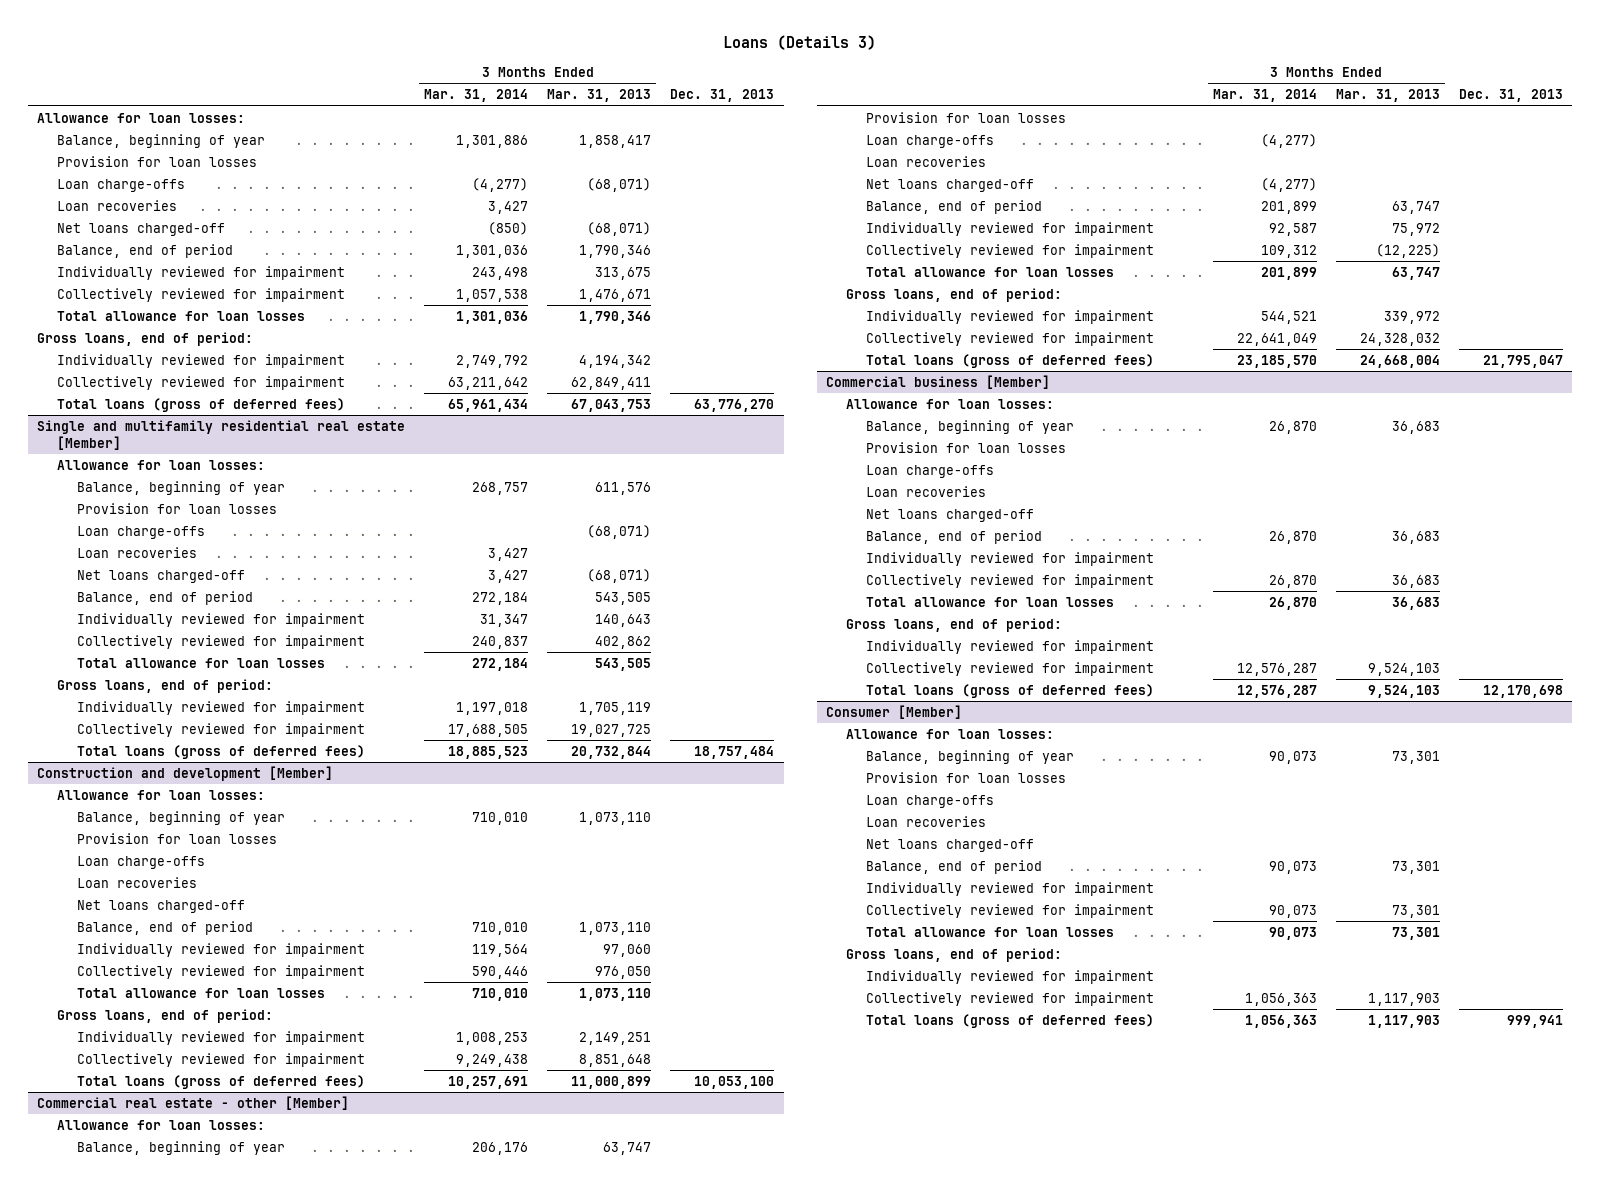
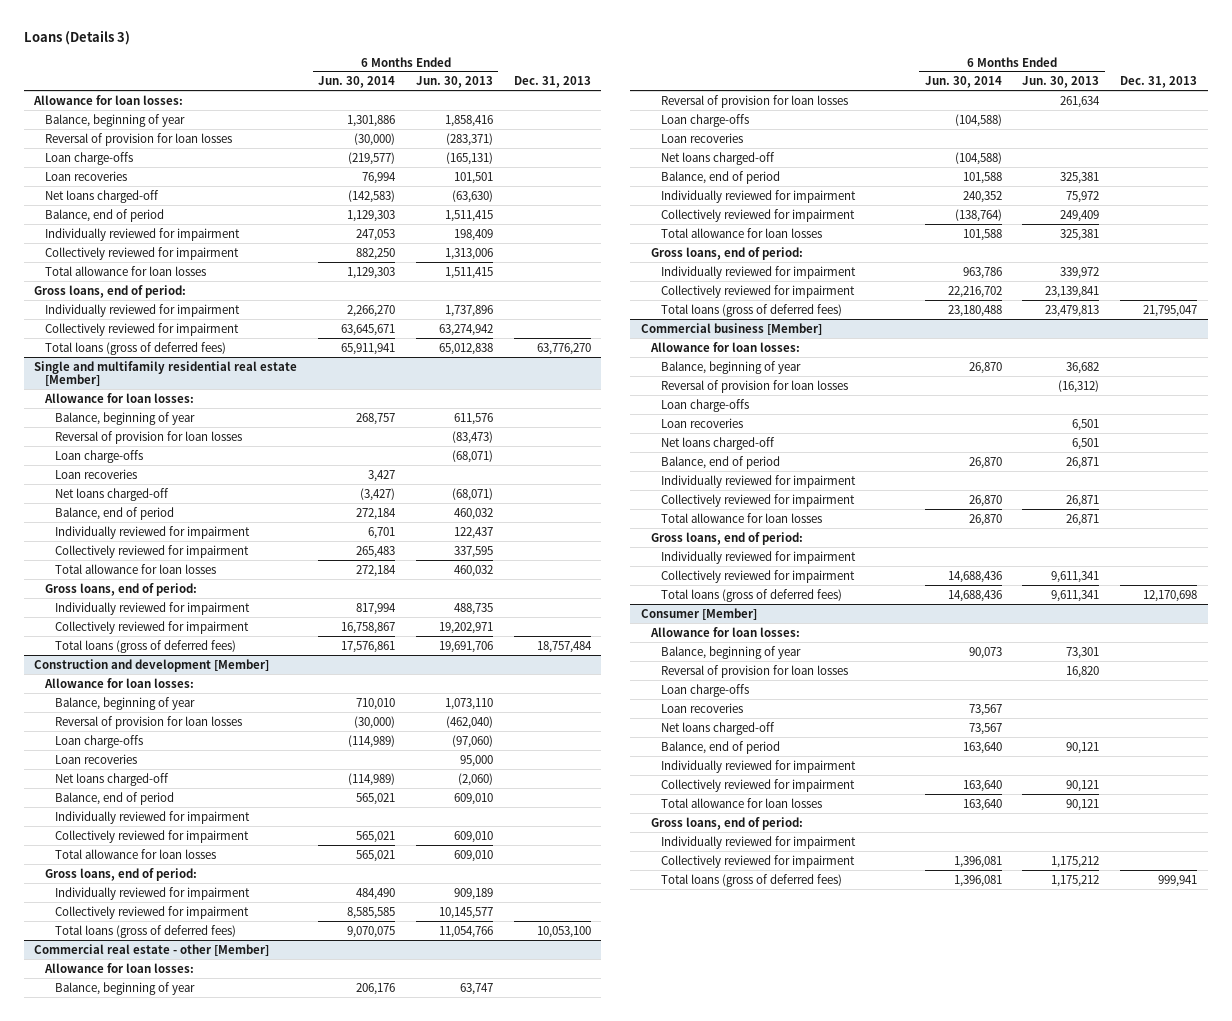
- | 3 Months Ended Mar. 31, 2014 | 3 Months Ended Mar. 31, 2013 | Dec. 31, 2013
+ | 6 Months Ended Jun. 30, 2014 | 6 Months Ended Jun. 30, 2013 | Dec. 31, 2013
- Provision for loan losses
+ Reversal of provision for loan losses | (30,000) | (283,371) |
@ Single and multifamily residential real estate [Member]
- Provision for loan losses
+ Reversal of provision for loan losses | | (83,473) |
@ Construction and development [Member]
- Provision for loan losses
+ Reversal of provision for loan losses | (30,000) | (462,040) |
@ Commercial real estate - other [Member]
- Provision for loan losses
+ Reversal of provision for loan losses | | 261,634 |
@ Commercial business [Member]
- Provision for loan losses
+ Reversal of provision for loan losses | | (16,312) |
@ Consumer [Member]
- Provision for loan losses
+ Reversal of provision for loan losses | | 16,820 |

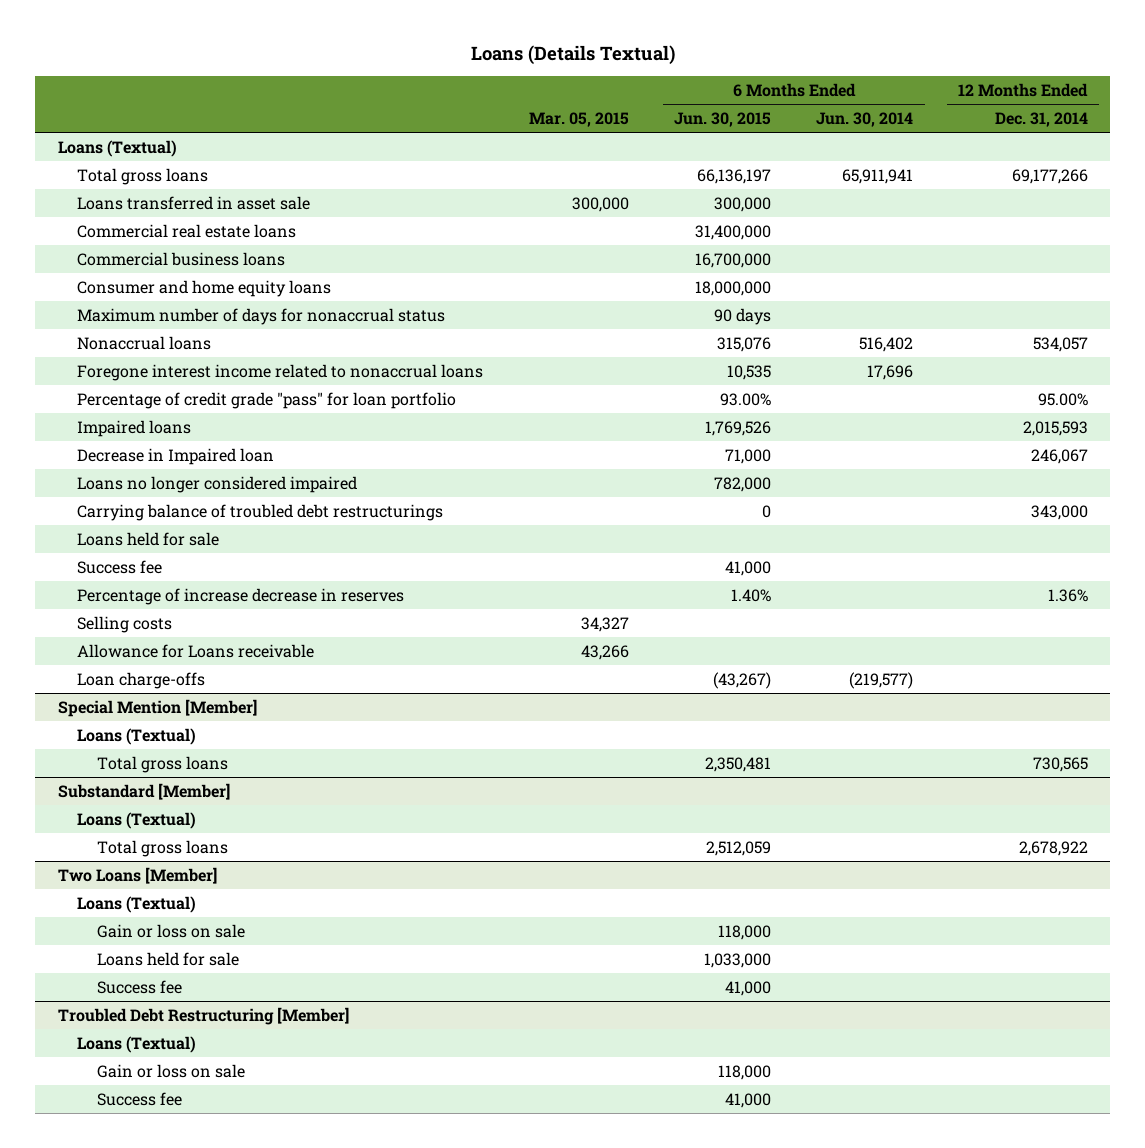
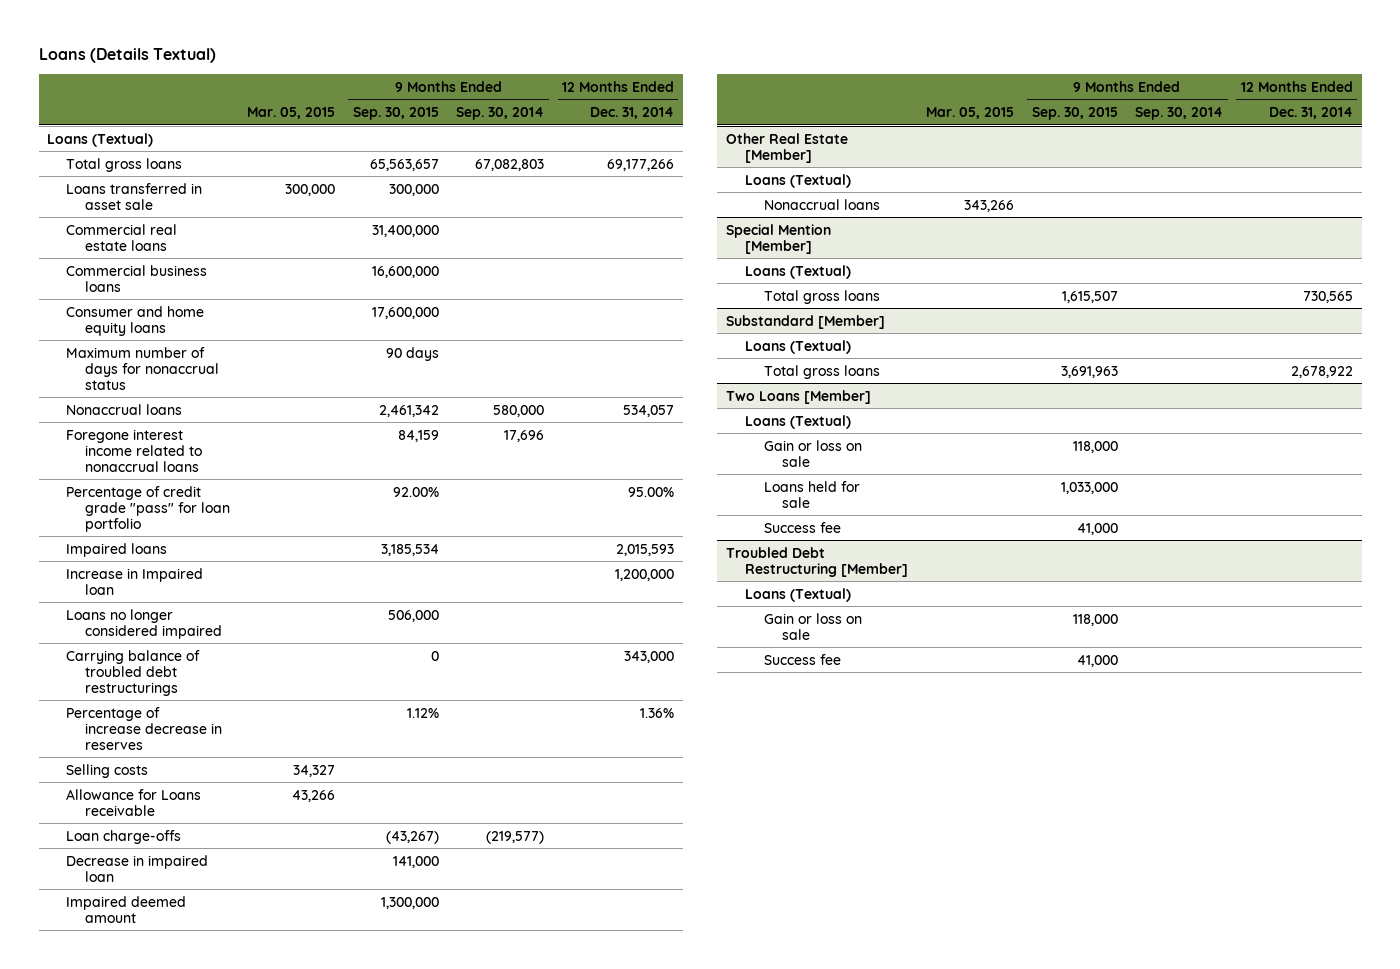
- | Mar. 05, 2015 | 6 Months Ended Jun. 30, 2015 | 6 Months Ended Jun. 30, 2014 | 12 Months Ended Dec. 31, 2014
+ | Mar. 05, 2015 | 9 Months Ended Sep. 30, 2015 | 9 Months Ended Sep. 30, 2014 | 12 Months Ended Dec. 31, 2014
- Decrease in Impaired loan | | 71,000 | | 246,067
+ Increase in Impaired loan | | | | 1,200,000
- Loans held for sale
- Success fee | | 41,000 | |
+ Decrease in impaired loan | | 141,000 | |
+ Impaired deemed amount | | 1,300,000 | |
+ Other Real Estate [Member]
+ Loans (Textual)
+ Nonaccrual loans | 343,266 | | |

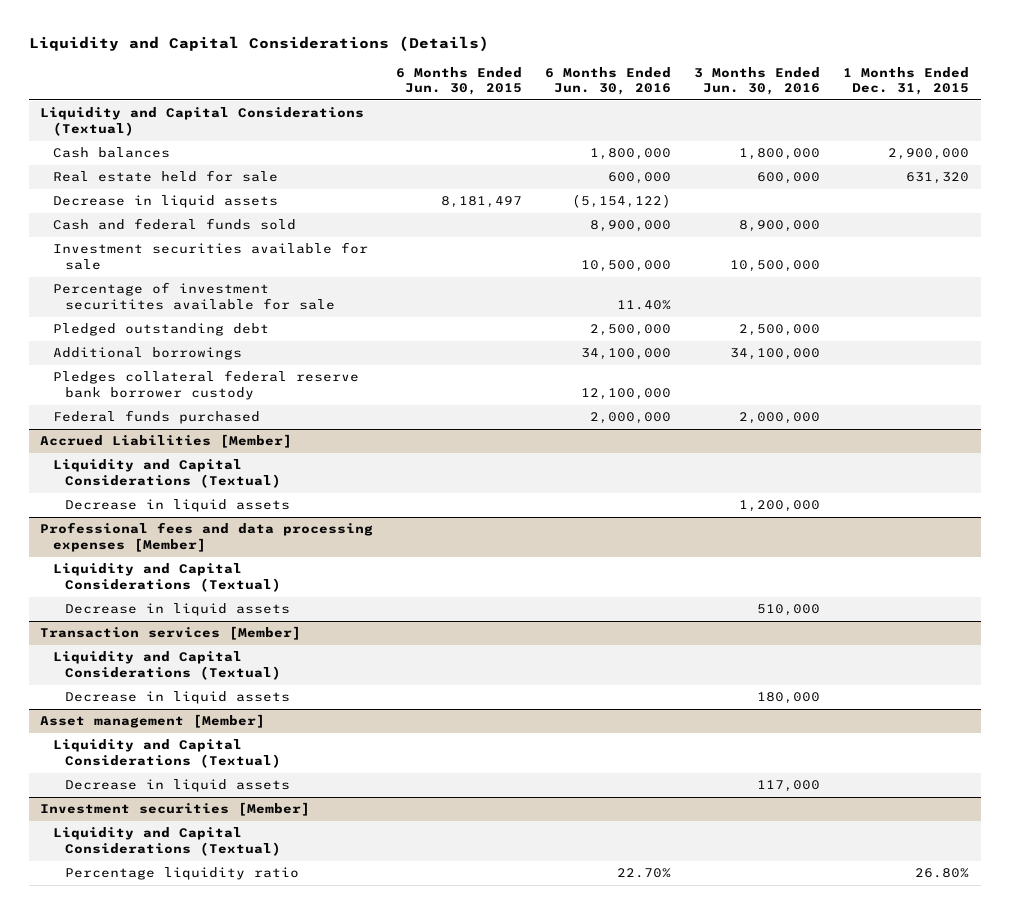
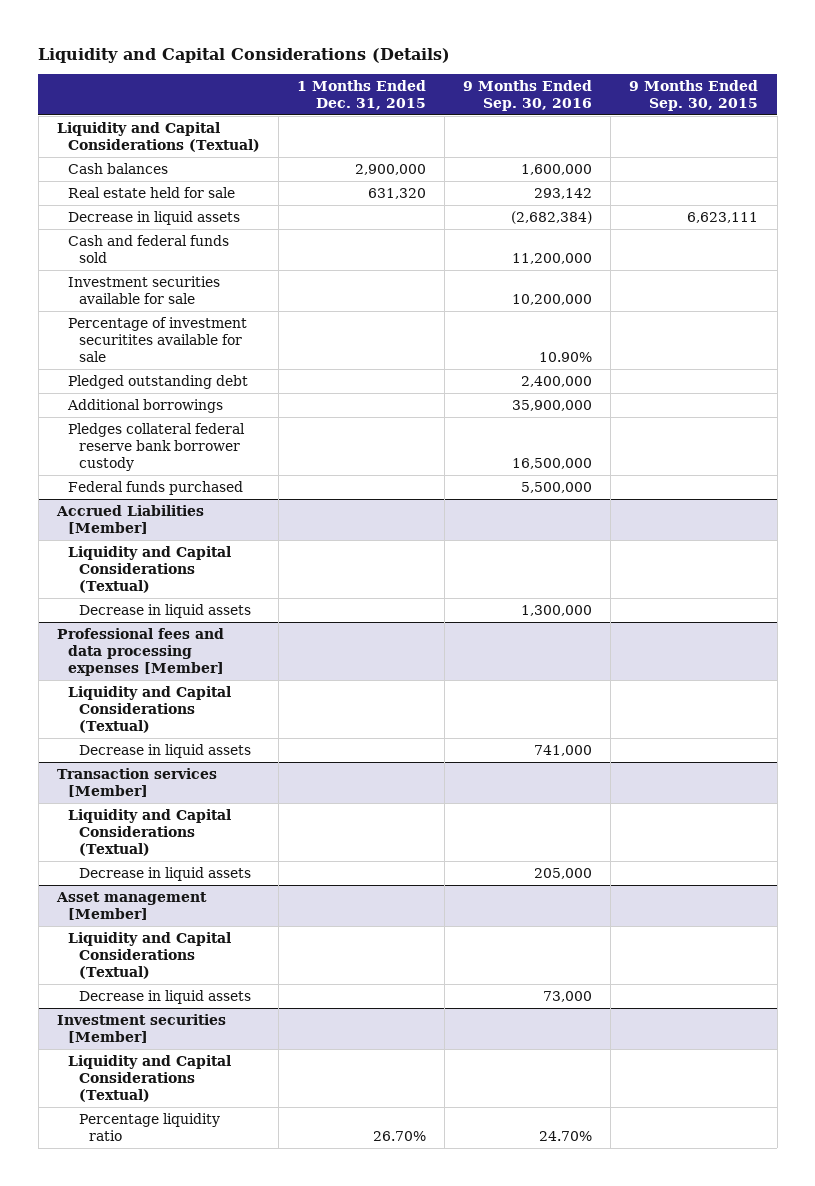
- | 6 Months Ended Jun. 30, 2015 | 6 Months Ended Jun. 30, 2016 | 3 Months Ended Jun. 30, 2016 | 1 Months Ended Dec. 31, 2015
+ | 1 Months Ended Dec. 31, 2015 | 9 Months Ended Sep. 30, 2016 | 9 Months Ended Sep. 30, 2015
@ Investment securities [Member]
- Percentage liquidity ratio | | 22.70% | | 26.80%
+ Percentage liquidity ratio | 26.70% | 24.70% |

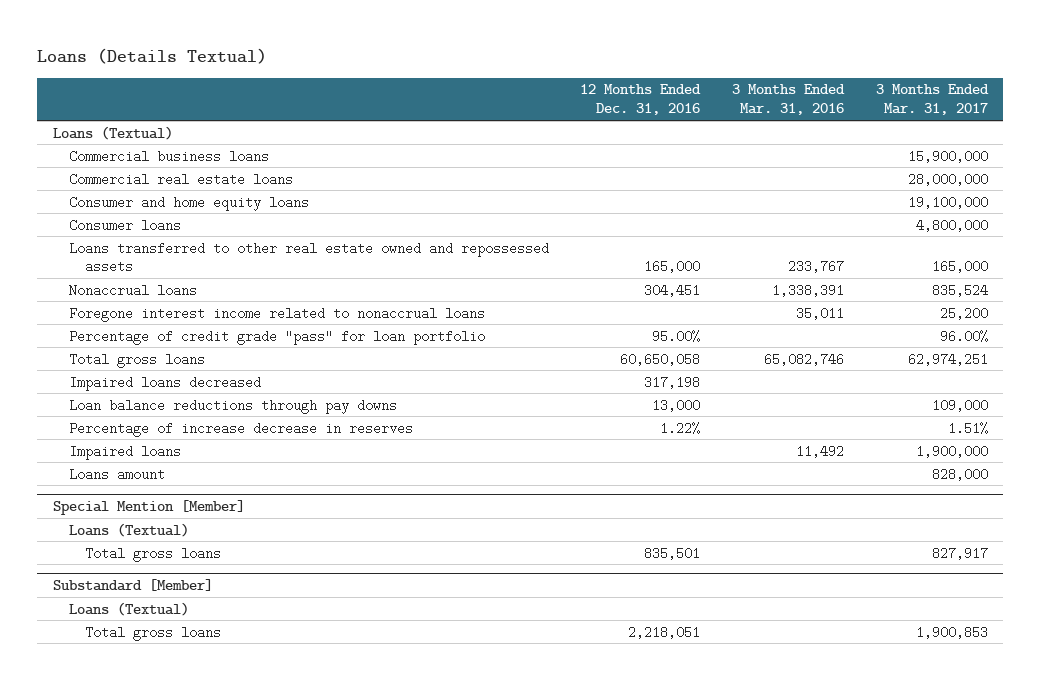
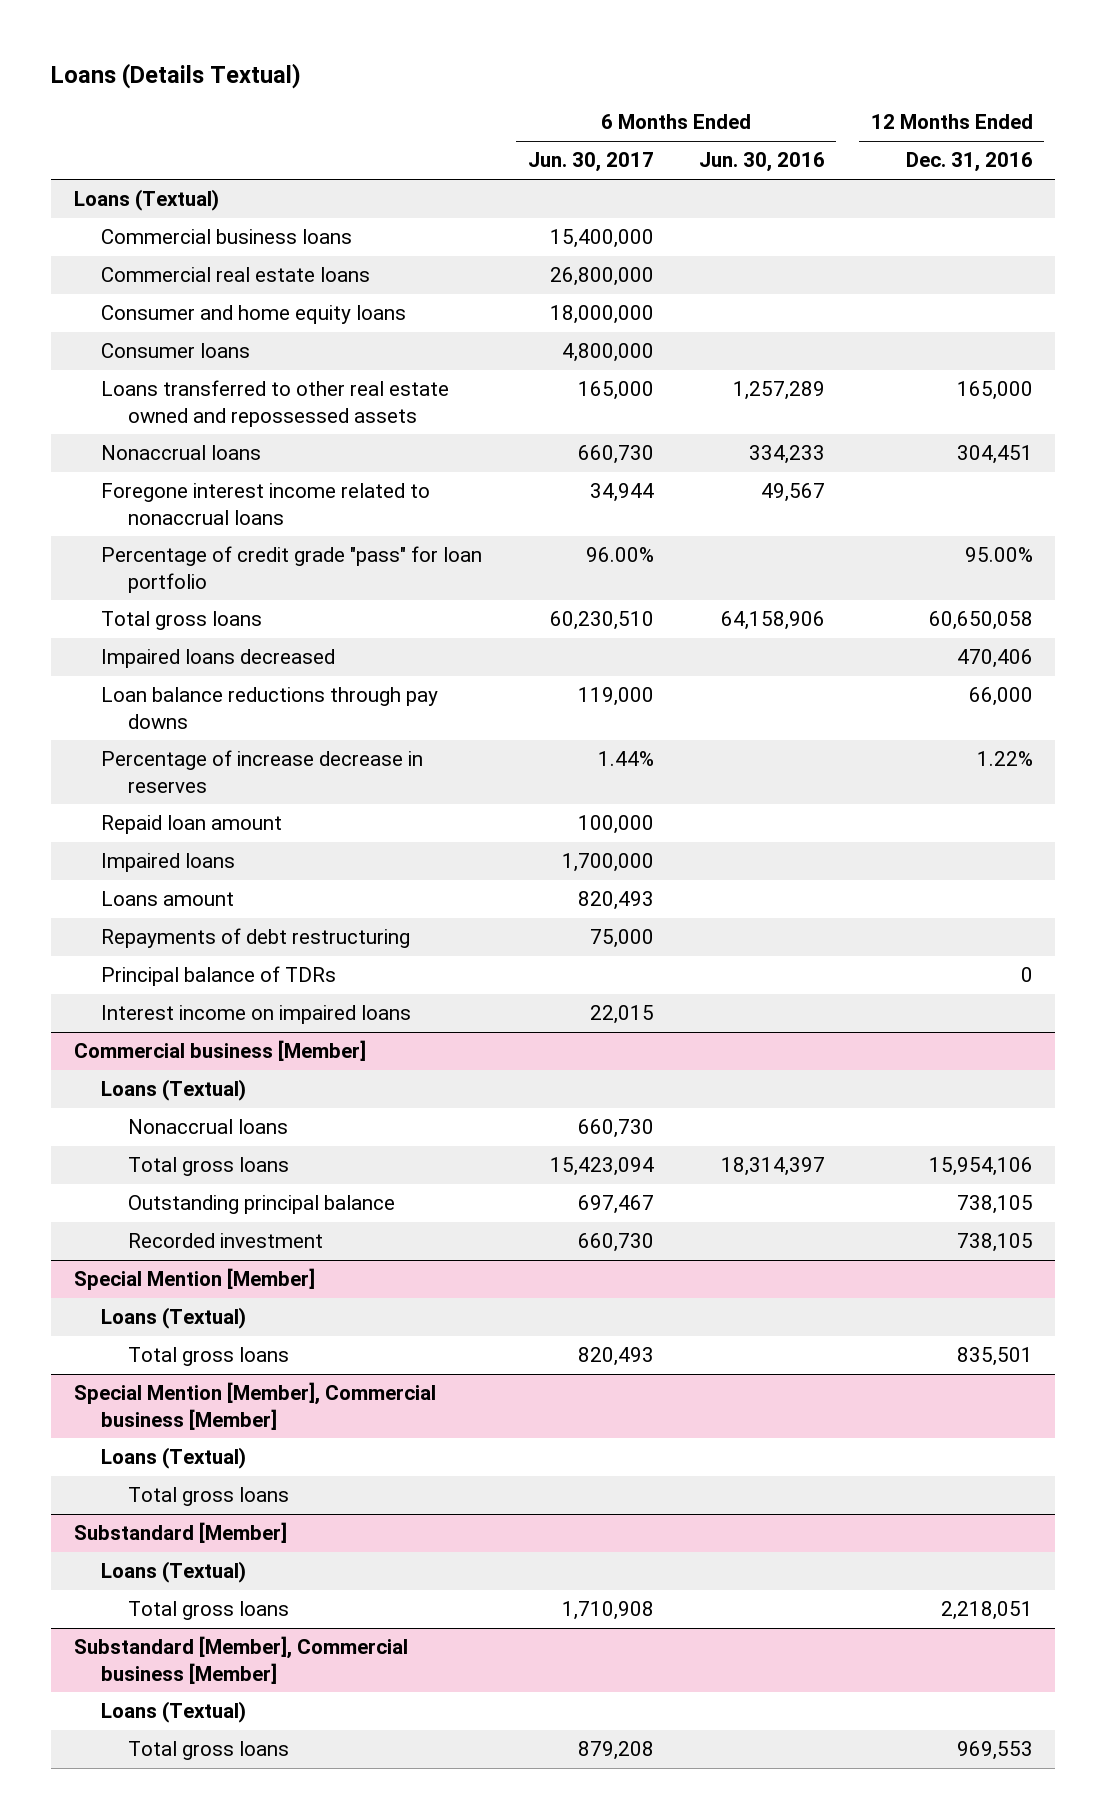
- | 12 Months Ended Dec. 31, 2016 | 3 Months Ended Mar. 31, 2016 | 3 Months Ended Mar. 31, 2017
+ | 6 Months Ended Jun. 30, 2017 | 6 Months Ended Jun. 30, 2016 | 12 Months Ended Dec. 31, 2016
- Impaired loans decreased | 317,198 | |
- Loan balance reductions through pay downs | 13,000 | | 109,000
+ Impaired loans decreased | | | 470,406
+ Loan balance reductions through pay downs | 119,000 | | 66,000
+ Repaid loan amount | 100,000 | |
+ Repayments of debt restructuring | 75,000 | |
+ Principal balance of TDRs | | | 0
+ Interest income on impaired loans | 22,015 | |
+ Commercial business [Member]
+ Loans (Textual)
+ Nonaccrual loans | 660,730 | |
+ Total gross loans | 15,423,094 | 18,314,397 | 15,954,106
+ Outstanding principal balance | 697,467 | | 738,105
+ Recorded investment | 660,730 | | 738,105
+ Special Mention [Member], Commercial business [Member]
+ Loans (Textual)
+ Total gross loans
+ Substandard [Member], Commercial business [Member]
+ Loans (Textual)
+ Total gross loans | 879,208 | | 969,553

